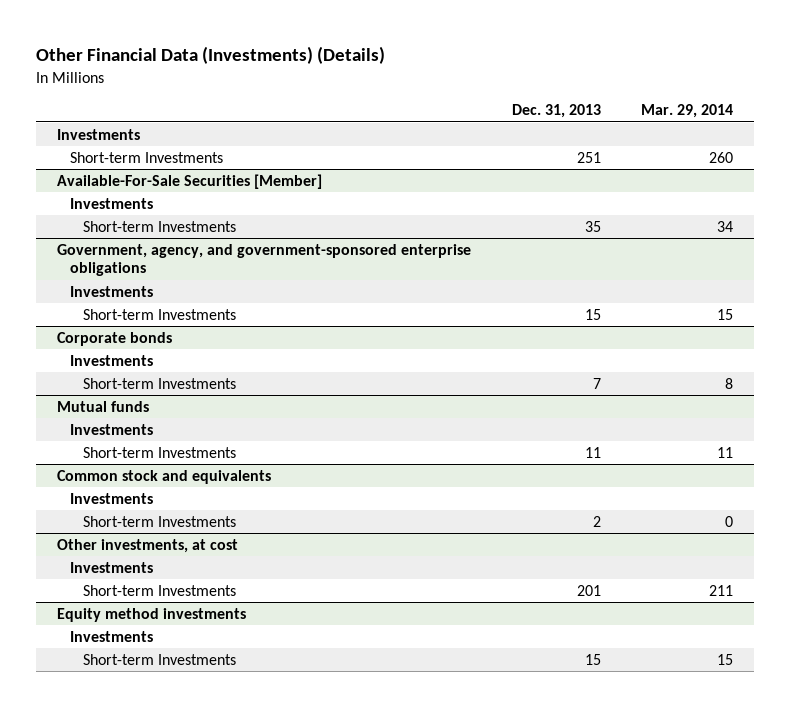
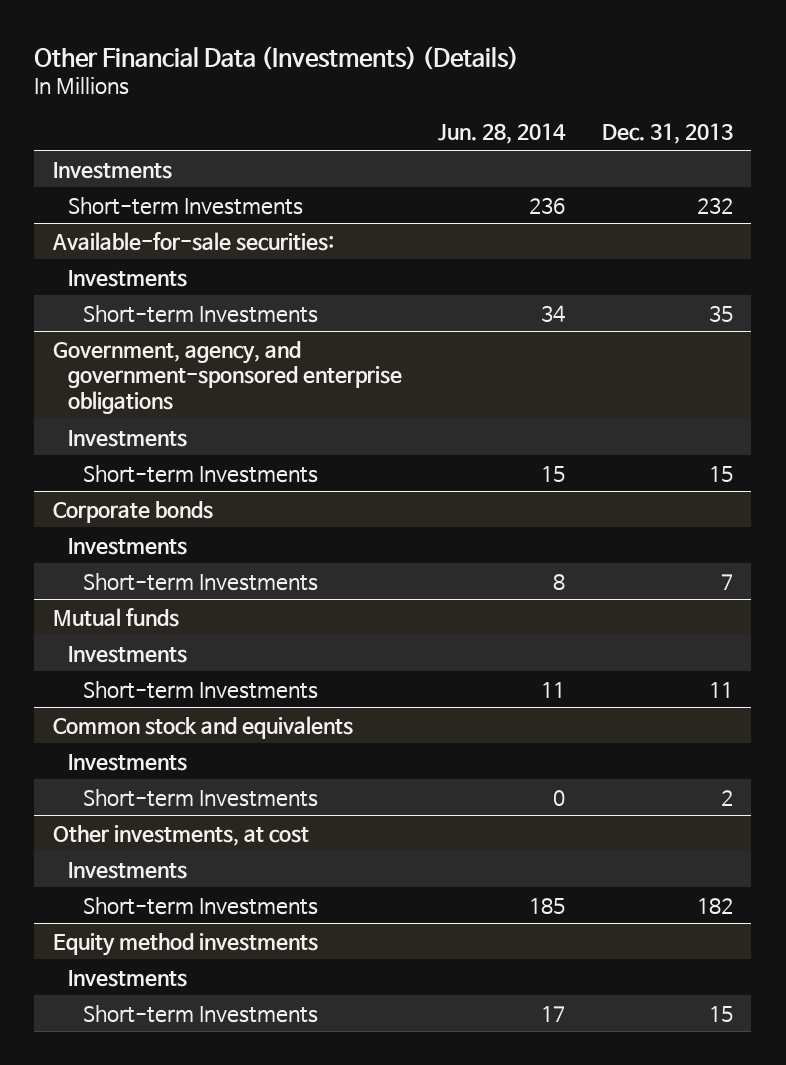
- | Dec. 31, 2013 | Mar. 29, 2014
+ | Jun. 28, 2014 | Dec. 31, 2013
- Short-term Investments | 251 | 260
- Available-For-Sale Securities [Member]
+ Short-term Investments | 236 | 232
+ Available-for-sale securities:
@ Other investments, at cost
- Short-term Investments | 201 | 211
+ Short-term Investments | 185 | 182

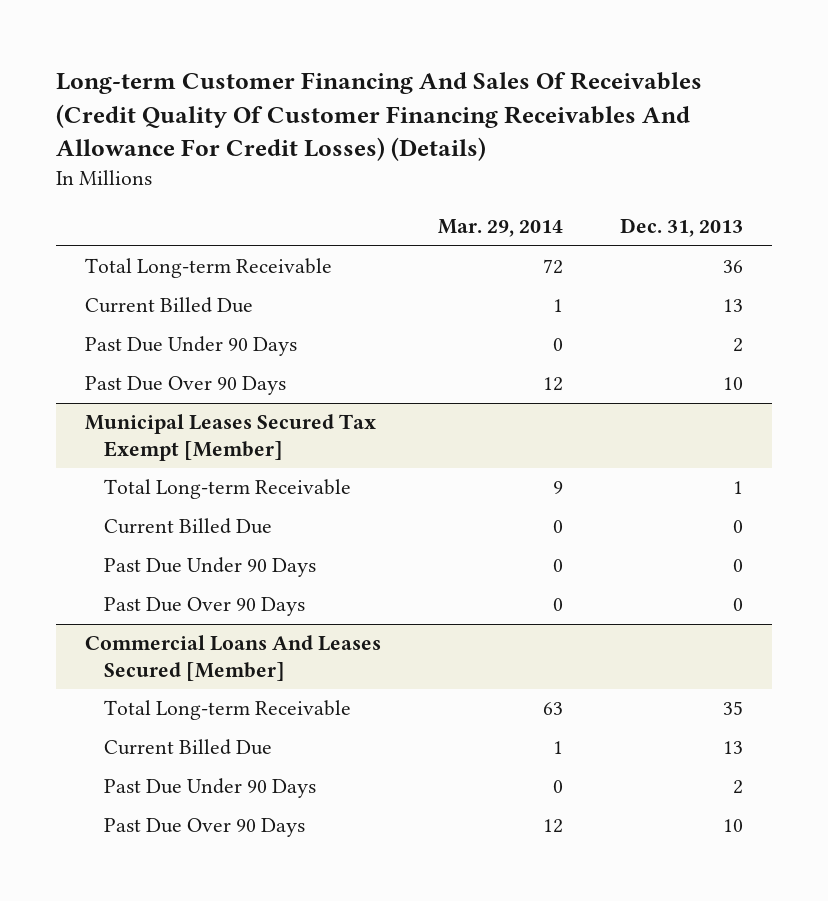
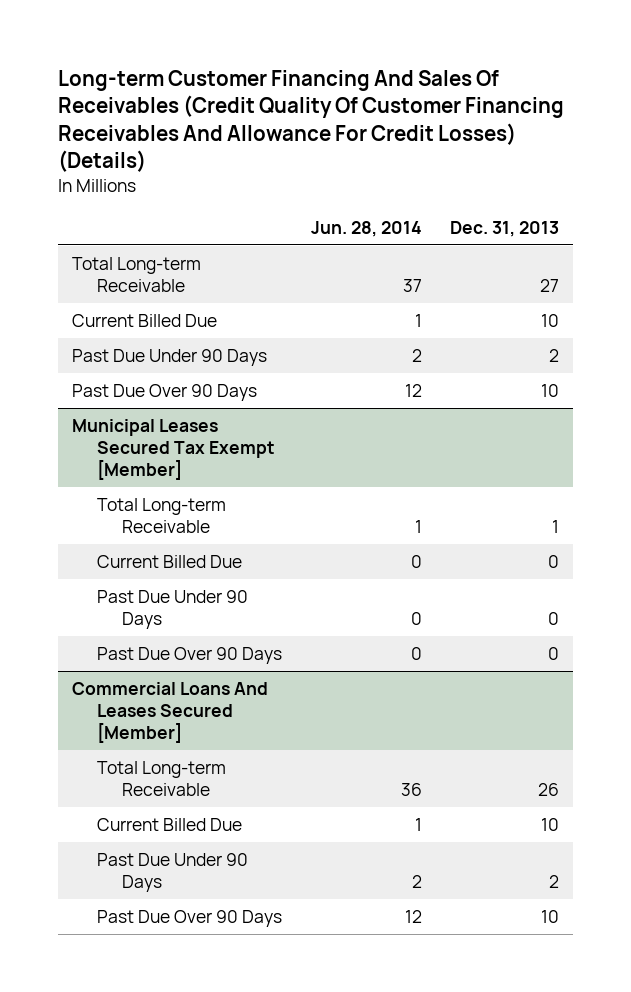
- | Mar. 29, 2014 | Dec. 31, 2013
+ | Jun. 28, 2014 | Dec. 31, 2013
- Total Long-term Receivable | 72 | 36
- Current Billed Due | 1 | 13
+ Total Long-term Receivable | 37 | 27
+ Current Billed Due | 1 | 10
@ Commercial Loans And Leases Secured [Member]
- Total Long-term Receivable | 63 | 35
- Current Billed Due | 1 | 13
+ Total Long-term Receivable | 36 | 26
+ Current Billed Due | 1 | 10

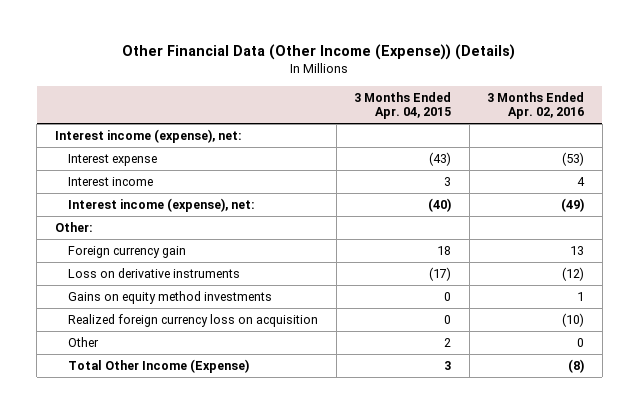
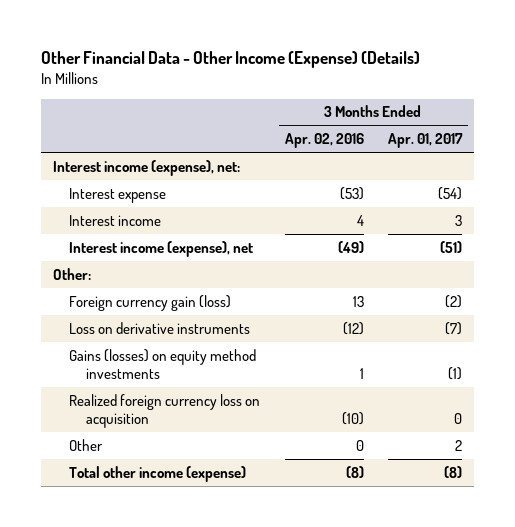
- Other Financial Data (Other Income (Expense)) (Details)
+ Other Financial Data - Other Income (Expense) (Details)
- | 3 Months Ended Apr. 04, 2015 | 3 Months Ended Apr. 02, 2016
+ | 3 Months Ended Apr. 02, 2016 | 3 Months Ended Apr. 01, 2017
- Interest income (expense), net: | (40) | (49)
+ Interest income (expense), net | (49) | (51)
- Foreign currency gain | 18 | 13
+ Foreign currency gain (loss) | 13 | (2)
- Gains on equity method investments | 0 | 1
+ Gains (losses) on equity method investments | 1 | (1)
- Total Other Income (Expense) | 3 | (8)
+ Total other income (expense) | (8) | (8)

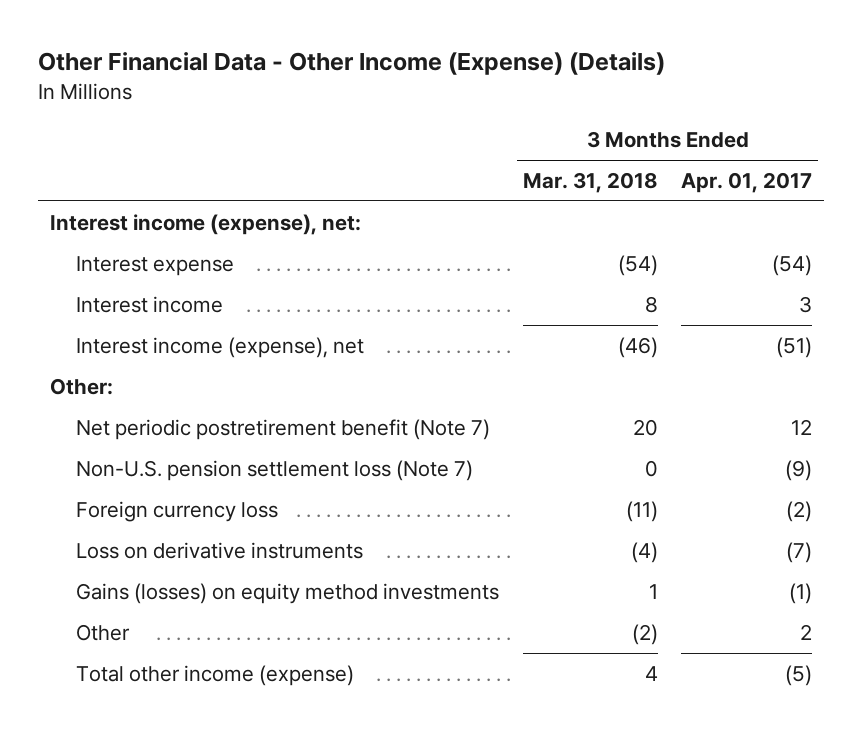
- | 3 Months Ended Apr. 02, 2016 | 3 Months Ended Apr. 01, 2017
+ | 3 Months Ended Mar. 31, 2018 | 3 Months Ended Apr. 01, 2017
- Foreign currency gain (loss) | 13 | (2)
+ Net periodic postretirement benefit (Note 7) | 20 | 12
+ Non-U.S. pension settlement loss (Note 7) | 0 | (9)
+ Foreign currency loss | (11) | (2)
- Realized foreign currency loss on acquisition | (10) | 0
- Total other income (expense) | (8) | (8)
+ Total other income (expense) | 4 | (5)

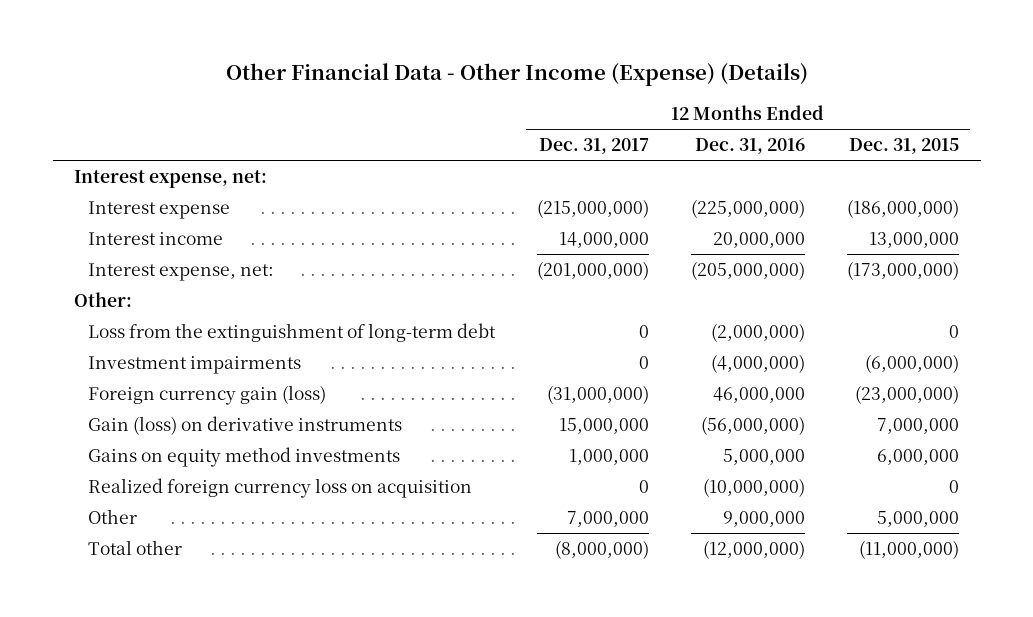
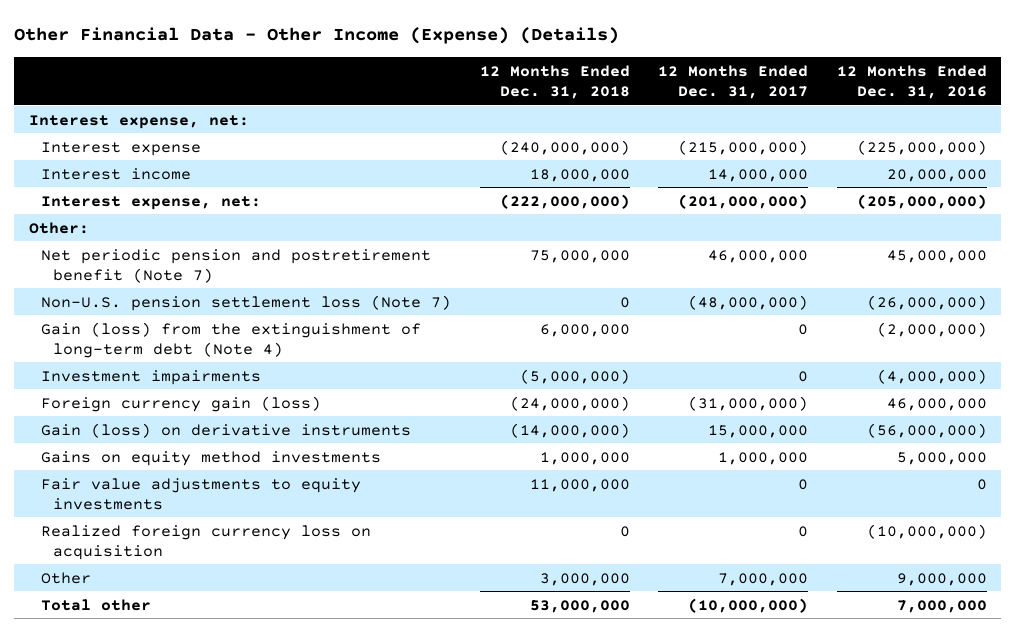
- | 12 Months Ended Dec. 31, 2017 | 12 Months Ended Dec. 31, 2016 | 12 Months Ended Dec. 31, 2015
+ | 12 Months Ended Dec. 31, 2018 | 12 Months Ended Dec. 31, 2017 | 12 Months Ended Dec. 31, 2016
- Loss from the extinguishment of long-term debt | 0 | (2,000,000) | 0
+ Net periodic pension and postretirement benefit (Note 7) | 75,000,000 | 46,000,000 | 45,000,000
+ Non-U.S. pension settlement loss (Note 7) | 0 | (48,000,000) | (26,000,000)
+ Gain (loss) from the extinguishment of long-term debt (Note 4) | 6,000,000 | 0 | (2,000,000)
+ Fair value adjustments to equity investments | 11,000,000 | 0 | 0
- Total other | (8,000,000) | (12,000,000) | (11,000,000)
+ Total other | 53,000,000 | (10,000,000) | 7,000,000

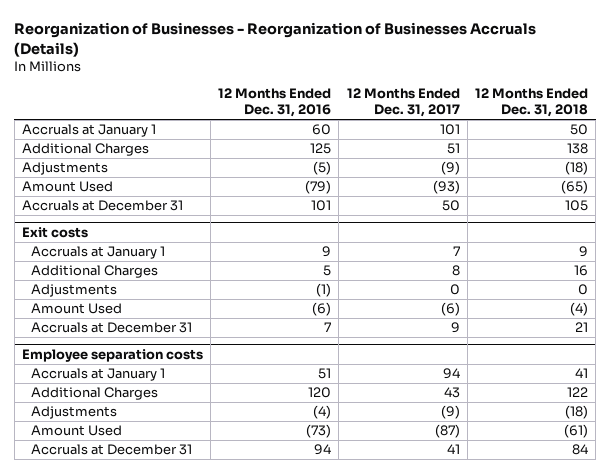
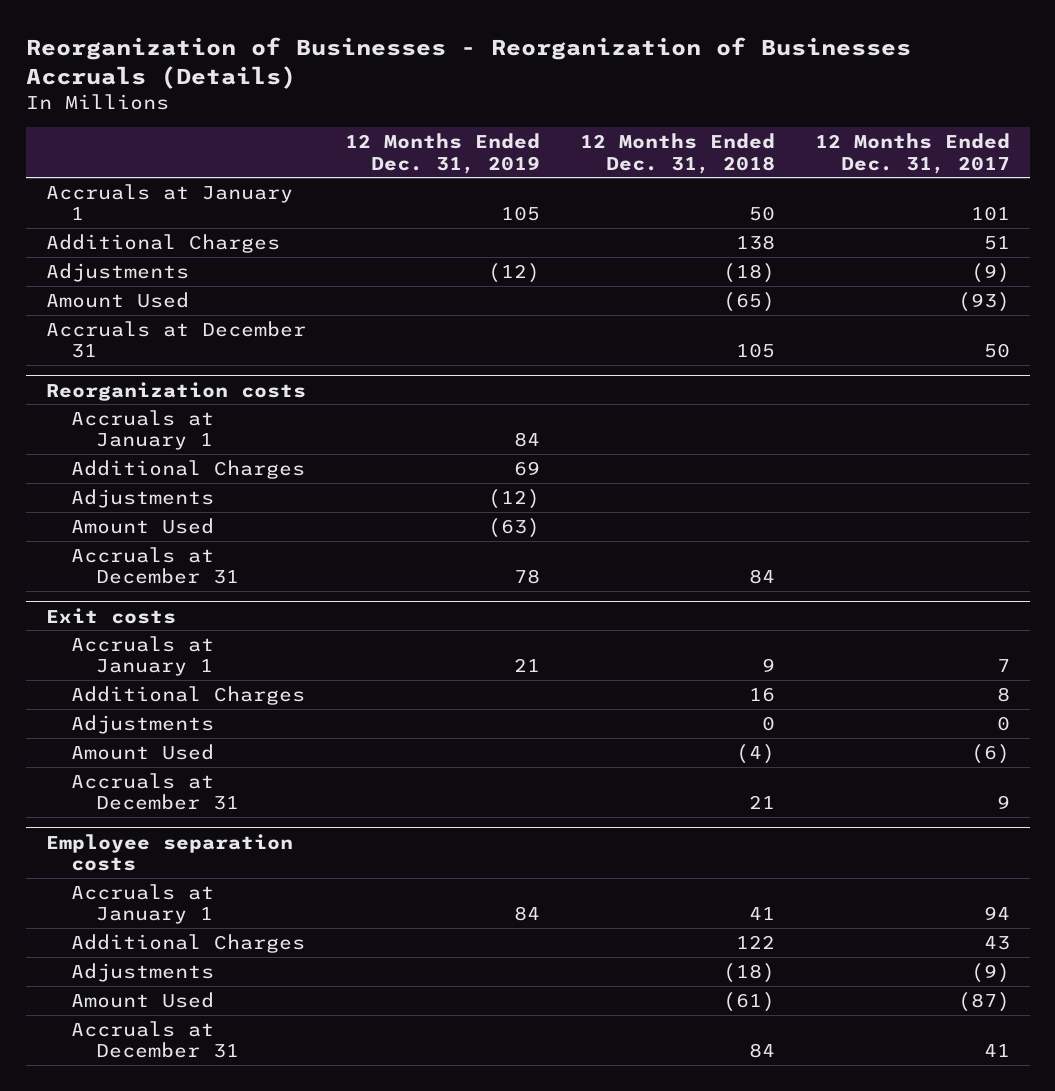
- | 12 Months Ended Dec. 31, 2016 | 12 Months Ended Dec. 31, 2017 | 12 Months Ended Dec. 31, 2018
+ | 12 Months Ended Dec. 31, 2019 | 12 Months Ended Dec. 31, 2018 | 12 Months Ended Dec. 31, 2017
+ Reorganization costs
+ Accruals at January 1 | 84 | |
+ Additional Charges | 69 | |
+ Adjustments | (12) | |
+ Amount Used | (63) | |
+ Accruals at December 31 | 78 | 84 |

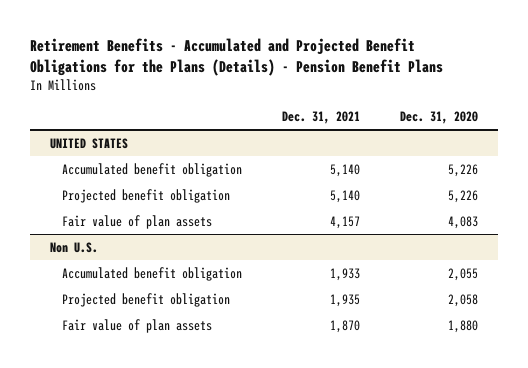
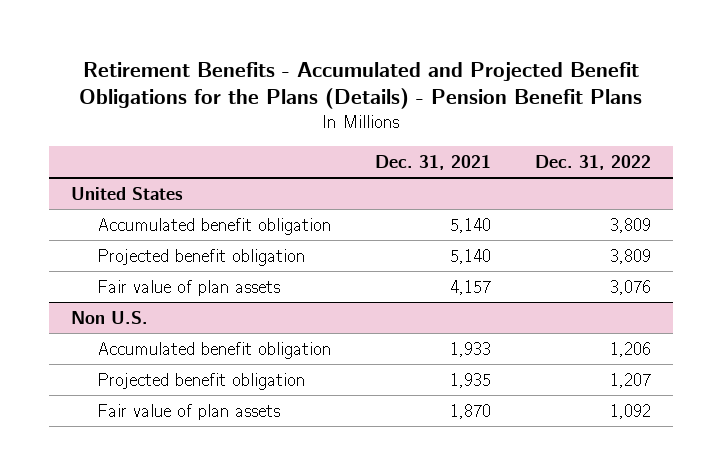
- | Dec. 31, 2021 | Dec. 31, 2020
+ | Dec. 31, 2021 | Dec. 31, 2022
- UNITED STATES
+ United States

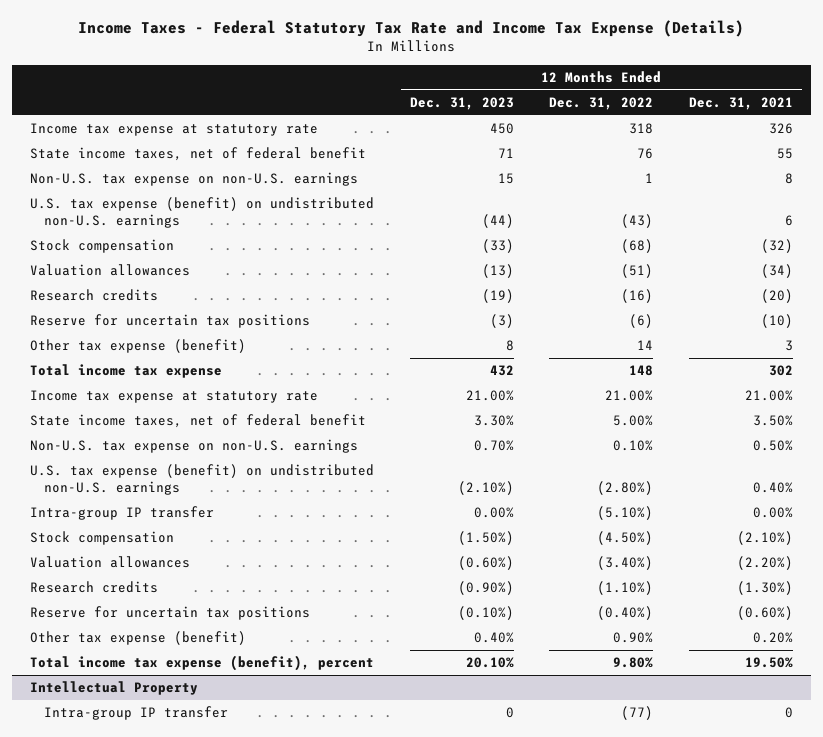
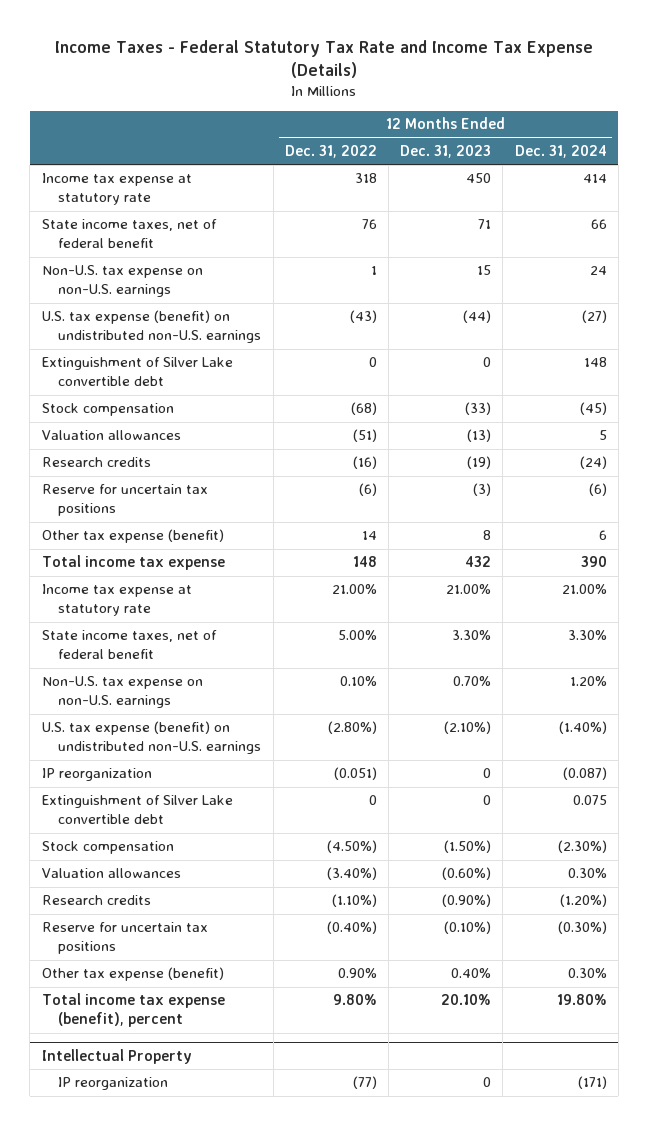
- | 12 Months Ended Dec. 31, 2023 | 12 Months Ended Dec. 31, 2022 | 12 Months Ended Dec. 31, 2021
+ | 12 Months Ended Dec. 31, 2022 | 12 Months Ended Dec. 31, 2023 | 12 Months Ended Dec. 31, 2024
+ Extinguishment of Silver Lake convertible debt | 0 | 0 | 148
- Intra-group IP transfer | 0.00% | (5.10%) | 0.00%
+ IP reorganization | (0.051) | 0 | (0.087)
+ Extinguishment of Silver Lake convertible debt | 0 | 0 | 0.075
@ Intellectual Property
- Intra-group IP transfer | 0 | (77) | 0
+ IP reorganization | (77) | 0 | (171)

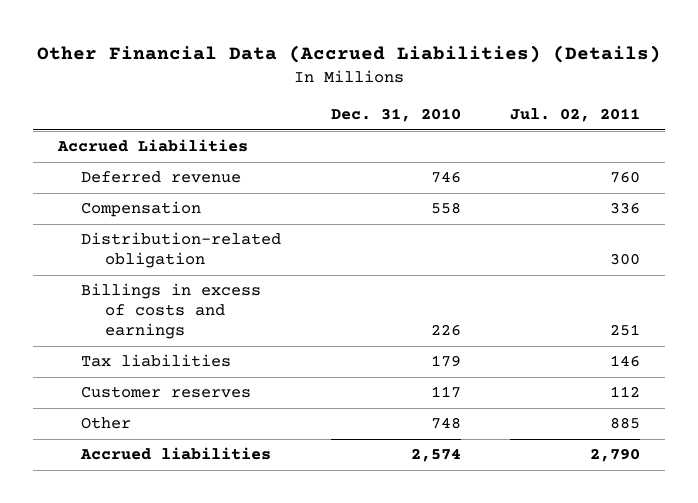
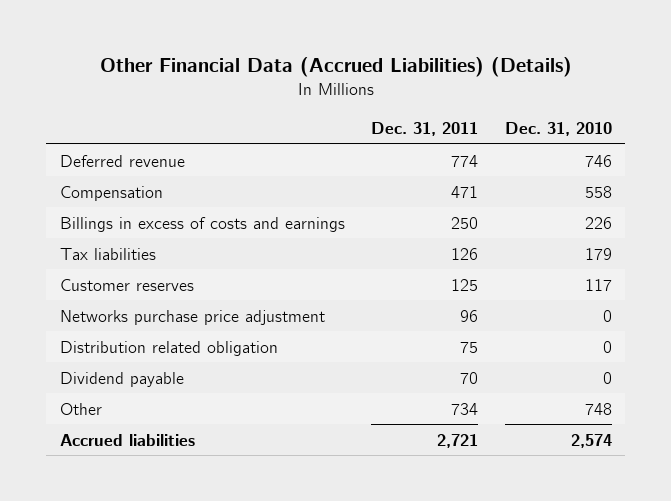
- | Dec. 31, 2010 | Jul. 02, 2011
+ | Dec. 31, 2011 | Dec. 31, 2010
- Accrued Liabilities
- Distribution-related obligation | | 300
+ Networks purchase price adjustment | 96 | 0
+ Distribution related obligation | 75 | 0
+ Dividend payable | 70 | 0

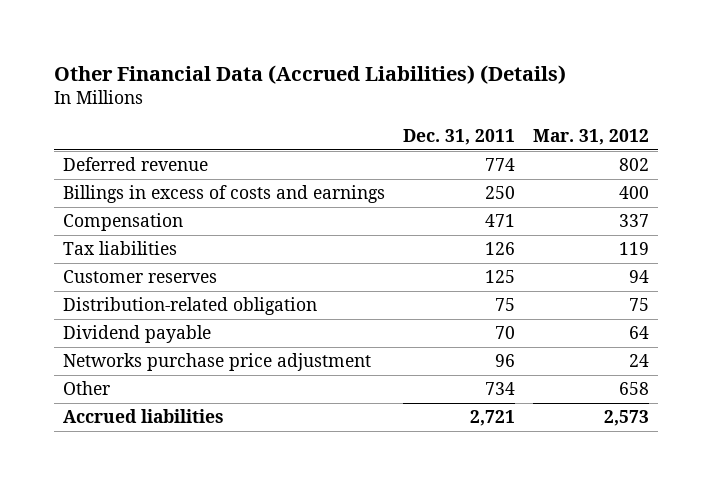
- | Dec. 31, 2011 | Dec. 31, 2010
+ | Dec. 31, 2011 | Mar. 31, 2012
moved down: Compensation | 471 | 337
- Distribution related obligation | 75 | 0
+ Distribution-related obligation | 75 | 75
moved down: Networks purchase price adjustment | 96 | 24

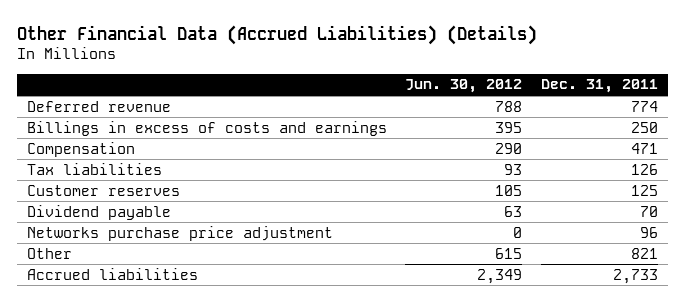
- | Dec. 31, 2011 | Mar. 31, 2012
+ | Jun. 30, 2012 | Dec. 31, 2011
- Distribution-related obligation | 75 | 75
- Other | 734 | 658
- Accrued liabilities | 2,721 | 2,573
+ Other | 615 | 821
+ Accrued liabilities | 2,349 | 2,733

